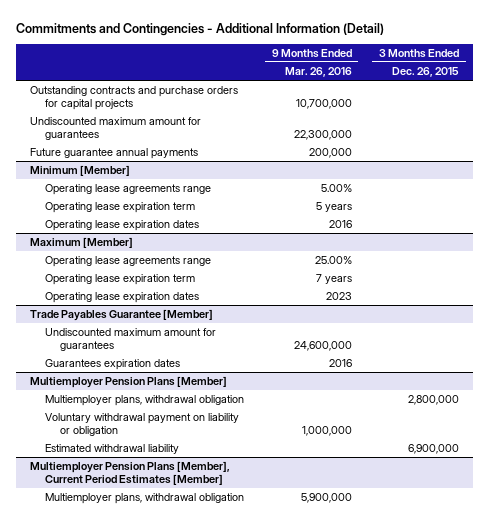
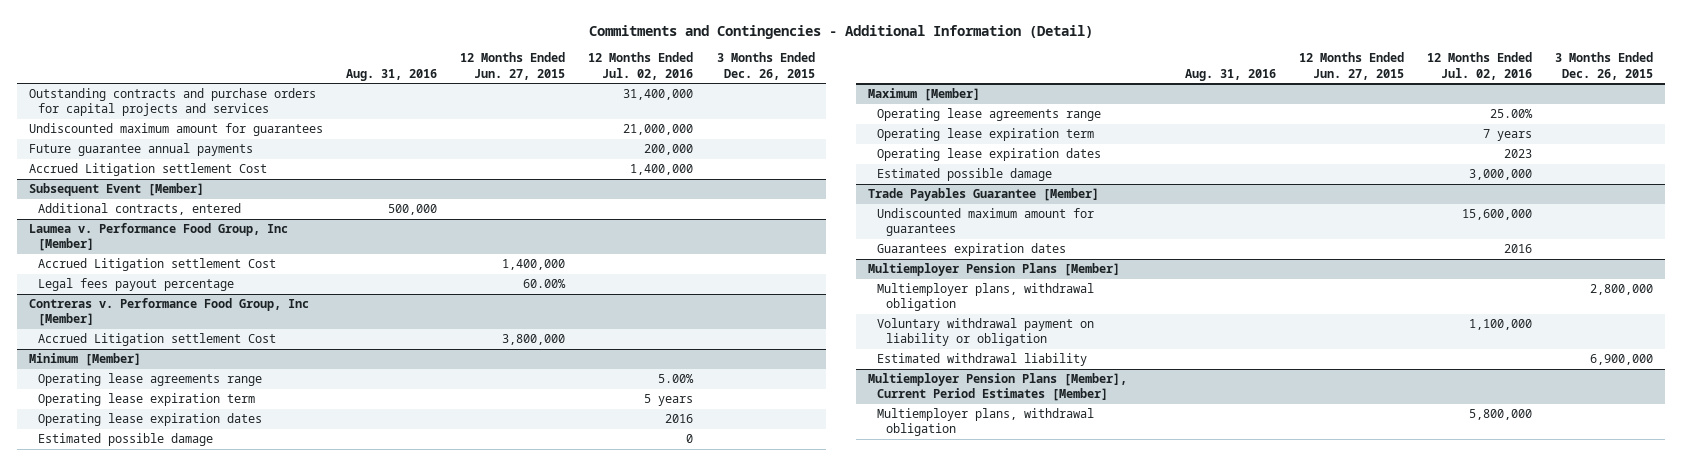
- | 9 Months Ended Mar. 26, 2016 | 3 Months Ended Dec. 26, 2015
+ | Aug. 31, 2016 | 12 Months Ended Jun. 27, 2015 | 12 Months Ended Jul. 02, 2016 | 3 Months Ended Dec. 26, 2015
- Outstanding contracts and purchase orders for capital projects | 10,700,000 |
+ Outstanding contracts and purchase orders for capital projects and services | | | 31,400,000 |
+ Accrued Litigation settlement Cost | | | 1,400,000 |
+ Subsequent Event [Member]
+ Additional contracts, entered | 500,000 | | |
+ Laumea v. Performance Food Group, Inc [Member]
+ Accrued Litigation settlement Cost | | 1,400,000 | |
+ Legal fees payout percentage | | 60.00% | |
+ Contreras v. Performance Food Group, Inc [Member]
+ Accrued Litigation settlement Cost | | 3,800,000 | |
@ Minimum [Member]
+ Estimated possible damage | | | 0 |
@ Maximum [Member]
+ Estimated possible damage | | | 3,000,000 |

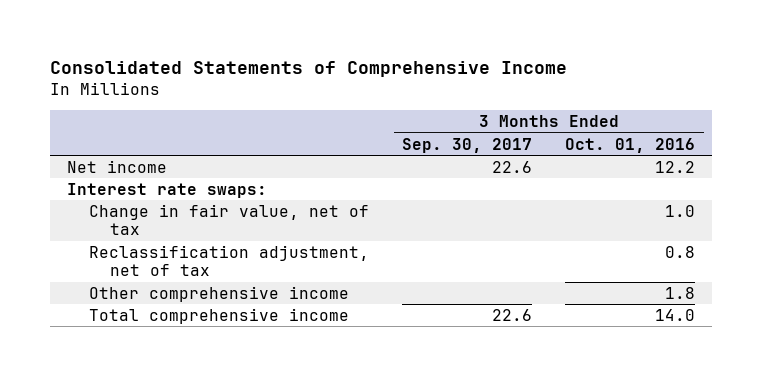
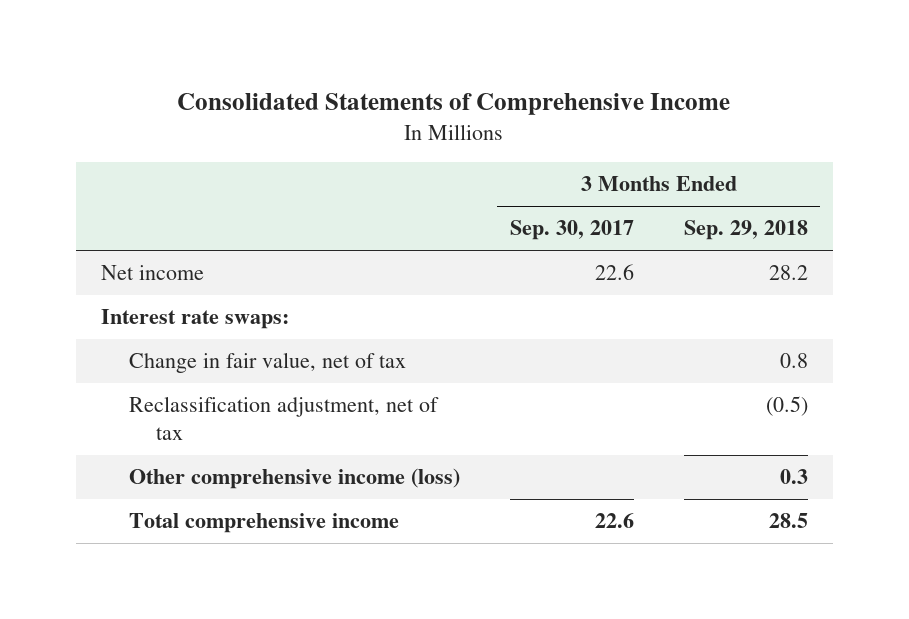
- | 3 Months Ended Sep. 30, 2017 | 3 Months Ended Oct. 01, 2016
+ | 3 Months Ended Sep. 30, 2017 | 3 Months Ended Sep. 29, 2018
- Other comprehensive income | | 1.8
+ Other comprehensive income (loss) | | 0.3

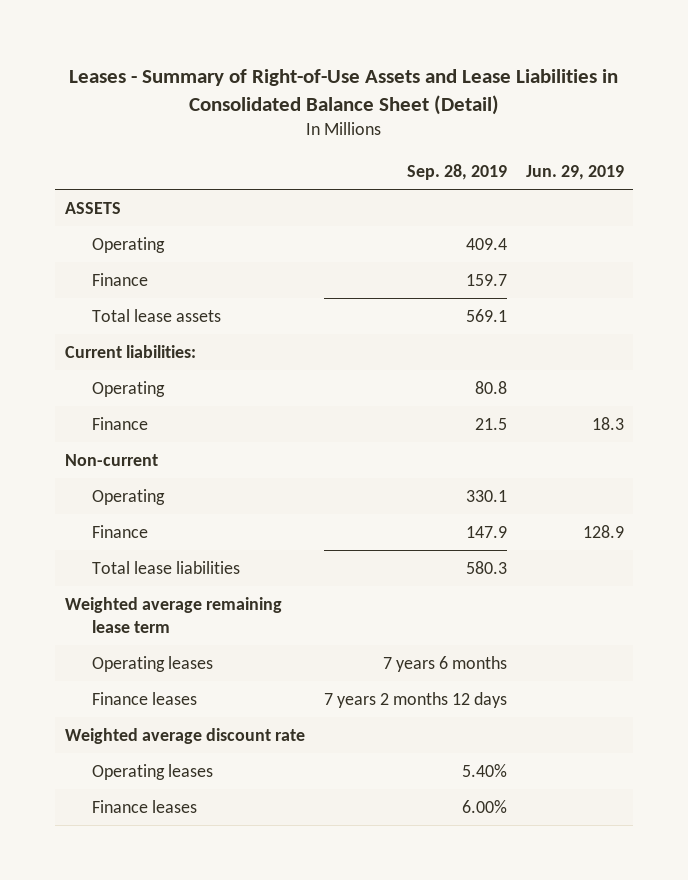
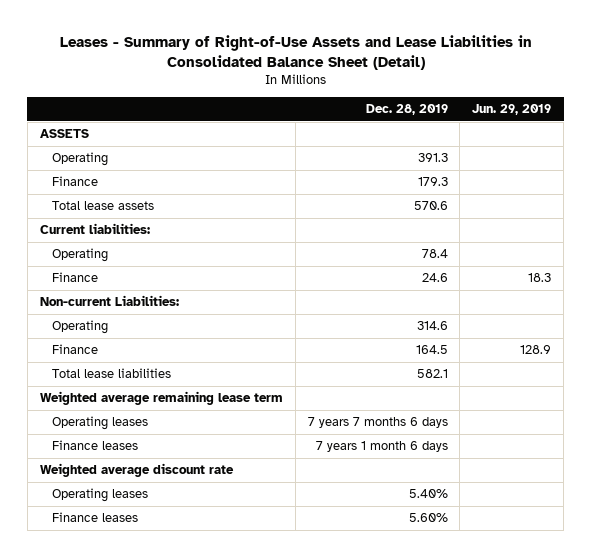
- | Sep. 28, 2019 | Jun. 29, 2019
+ | Dec. 28, 2019 | Jun. 29, 2019
- Non-current
+ Non-current Liabilities:

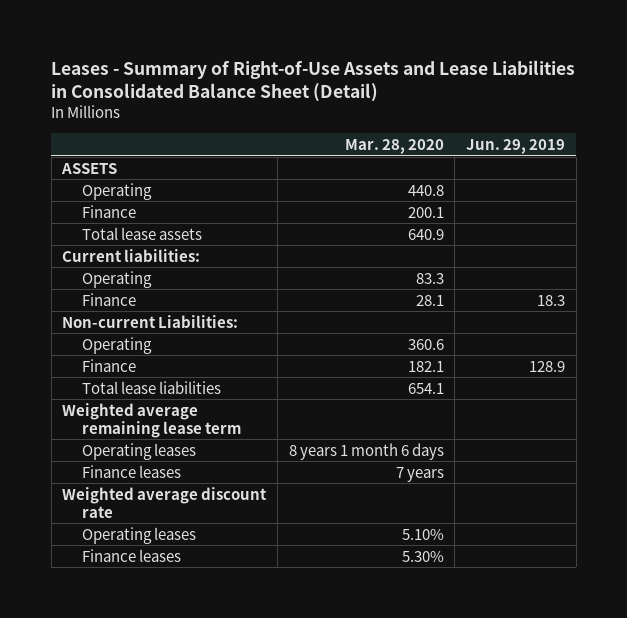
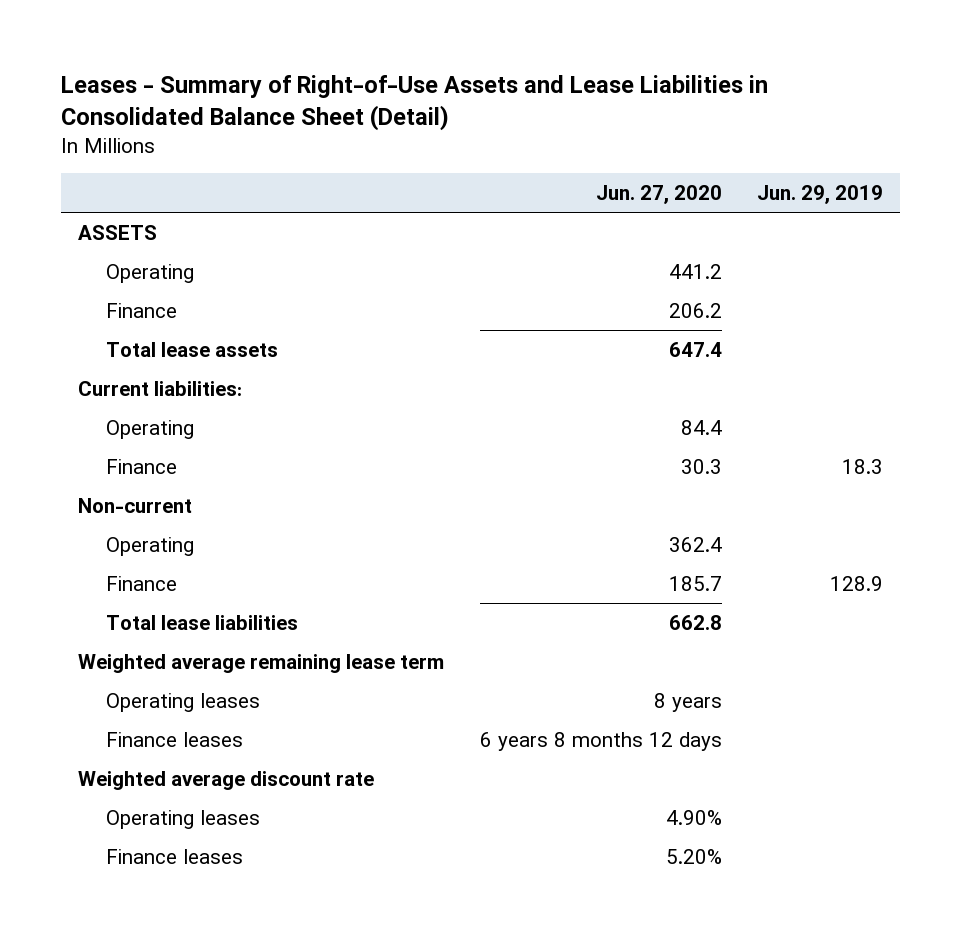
- | Mar. 28, 2020 | Jun. 29, 2019
+ | Jun. 27, 2020 | Jun. 29, 2019
- Non-current Liabilities:
+ Non-current

